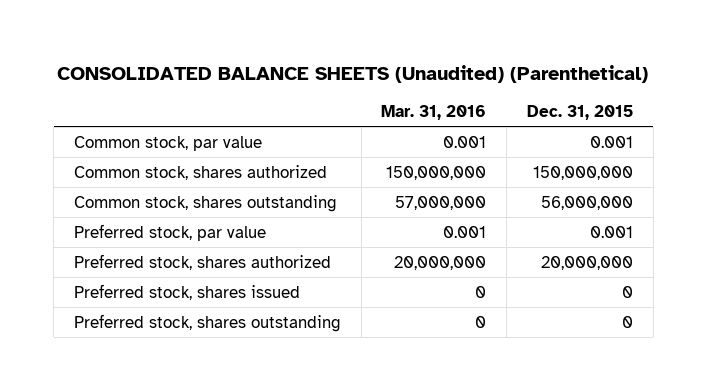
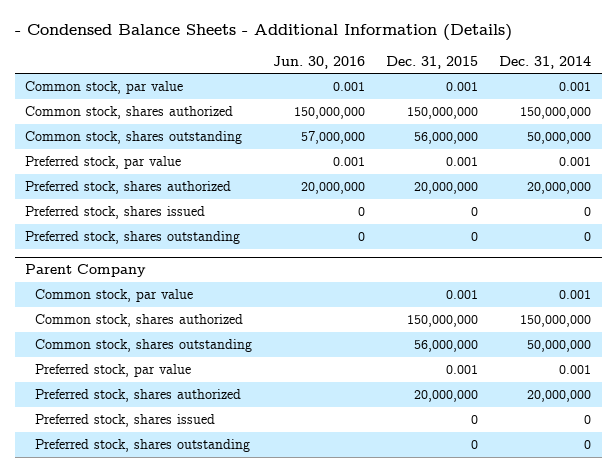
- CONSOLIDATED BALANCE SHEETS (Unaudited) (Parenthetical)
+ - Condensed Balance Sheets - Additional Information (Details)
- | Mar. 31, 2016 | Dec. 31, 2015
+ | Jun. 30, 2016 | Dec. 31, 2015 | Dec. 31, 2014
+ Parent Company
+ Common stock, par value | | 0.001 | 0.001
+ Common stock, shares authorized | | 150,000,000 | 150,000,000
+ Common stock, shares outstanding | | 56,000,000 | 50,000,000
+ Preferred stock, par value | | 0.001 | 0.001
+ Preferred stock, shares authorized | | 20,000,000 | 20,000,000
+ Preferred stock, shares issued | | 0 | 0
+ Preferred stock, shares outstanding | | 0 | 0

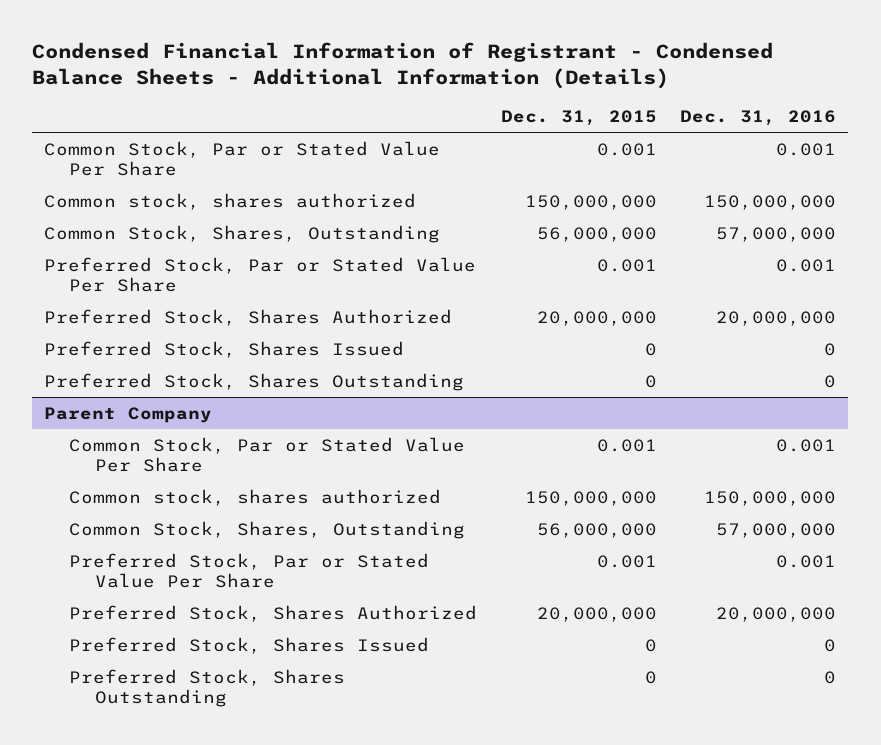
- - Condensed Balance Sheets - Additional Information (Details)
+ Condensed Financial Information of Registrant - Condensed Balance Sheets - Additional Information (Details)
- | Jun. 30, 2016 | Dec. 31, 2015 | Dec. 31, 2014
+ | Dec. 31, 2015 | Dec. 31, 2016
- Common stock, par value | 0.001 | 0.001 | 0.001
+ Common Stock, Par or Stated Value Per Share | 0.001 | 0.001
- Common stock, shares outstanding | 57,000,000 | 56,000,000 | 50,000,000
- Preferred stock, par value | 0.001 | 0.001 | 0.001
- Preferred stock, shares authorized | 20,000,000 | 20,000,000 | 20,000,000
- Preferred stock, shares issued | 0 | 0 | 0
- Preferred stock, shares outstanding | 0 | 0 | 0
+ Common Stock, Shares, Outstanding | 56,000,000 | 57,000,000
+ Preferred Stock, Par or Stated Value Per Share | 0.001 | 0.001
+ Preferred Stock, Shares Authorized | 20,000,000 | 20,000,000
+ Preferred Stock, Shares Issued | 0 | 0
+ Preferred Stock, Shares Outstanding | 0 | 0
@ Parent Company
- Common stock, par value | | 0.001 | 0.001
+ Common Stock, Par or Stated Value Per Share | 0.001 | 0.001
- Common stock, shares outstanding | | 56,000,000 | 50,000,000
- Preferred stock, par value | | 0.001 | 0.001
- Preferred stock, shares authorized | | 20,000,000 | 20,000,000
- Preferred stock, shares issued | | 0 | 0
- Preferred stock, shares outstanding | | 0 | 0
+ Common Stock, Shares, Outstanding | 56,000,000 | 57,000,000
+ Preferred Stock, Par or Stated Value Per Share | 0.001 | 0.001
+ Preferred Stock, Shares Authorized | 20,000,000 | 20,000,000
+ Preferred Stock, Shares Issued | 0 | 0
+ Preferred Stock, Shares Outstanding | 0 | 0

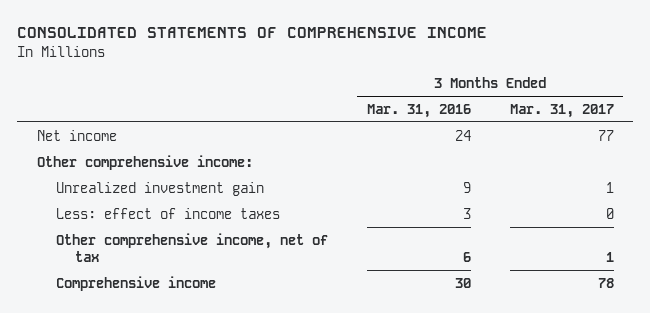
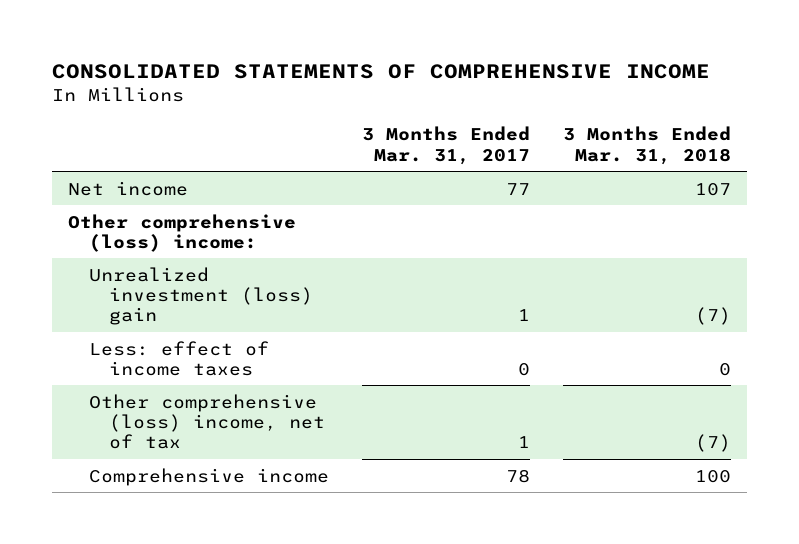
- | 3 Months Ended Mar. 31, 2016 | 3 Months Ended Mar. 31, 2017
+ | 3 Months Ended Mar. 31, 2017 | 3 Months Ended Mar. 31, 2018
- Other comprehensive income:
- Unrealized investment gain | 9 | 1
+ Other comprehensive (loss) income:
+ Unrealized investment (loss) gain | 1 | (7)
- Other comprehensive income, net of tax | 6 | 1
+ Other comprehensive (loss) income, net of tax | 1 | (7)

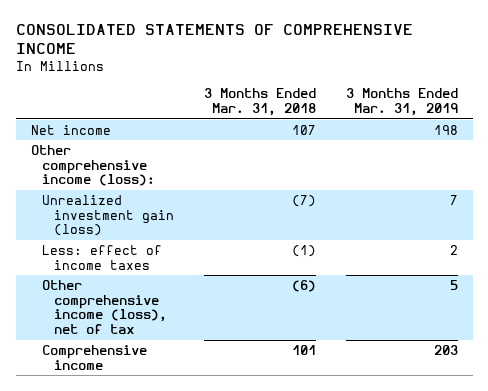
- | 3 Months Ended Mar. 31, 2017 | 3 Months Ended Mar. 31, 2018
+ | 3 Months Ended Mar. 31, 2018 | 3 Months Ended Mar. 31, 2019
- Other comprehensive (loss) income:
- Unrealized investment (loss) gain | 1 | (7)
- Less: effect of income taxes | 0 | 0
- Other comprehensive (loss) income, net of tax | 1 | (7)
- Comprehensive income | 78 | 100
+ Other comprehensive income (loss):
+ Unrealized investment gain (loss) | (7) | 7
+ Less: effect of income taxes | (1) | 2
+ Other comprehensive income (loss), net of tax | (6) | 5
+ Comprehensive income | 101 | 203

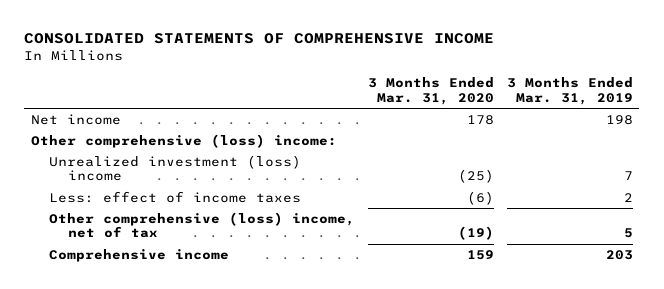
- | 3 Months Ended Mar. 31, 2018 | 3 Months Ended Mar. 31, 2019
+ | 3 Months Ended Mar. 31, 2020 | 3 Months Ended Mar. 31, 2019
- Other comprehensive income (loss):
- Unrealized investment gain (loss) | (7) | 7
+ Other comprehensive (loss) income:
+ Unrealized investment (loss) income | (25) | 7
- Other comprehensive income (loss), net of tax | (6) | 5
+ Other comprehensive (loss) income, net of tax | (19) | 5

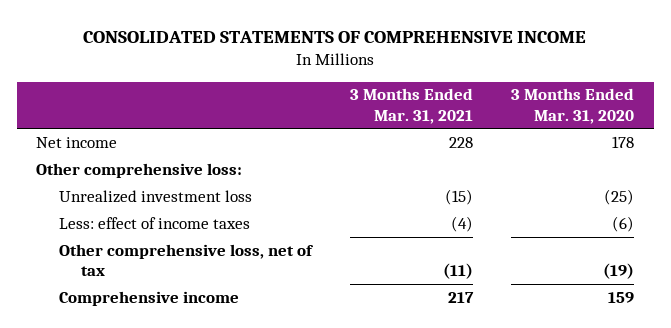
- | 3 Months Ended Mar. 31, 2020 | 3 Months Ended Mar. 31, 2019
+ | 3 Months Ended Mar. 31, 2021 | 3 Months Ended Mar. 31, 2020
- Other comprehensive (loss) income:
- Unrealized investment (loss) income | (25) | 7
+ Other comprehensive loss:
+ Unrealized investment loss | (15) | (25)
- Other comprehensive (loss) income, net of tax | (19) | 5
+ Other comprehensive loss, net of tax | (11) | (19)

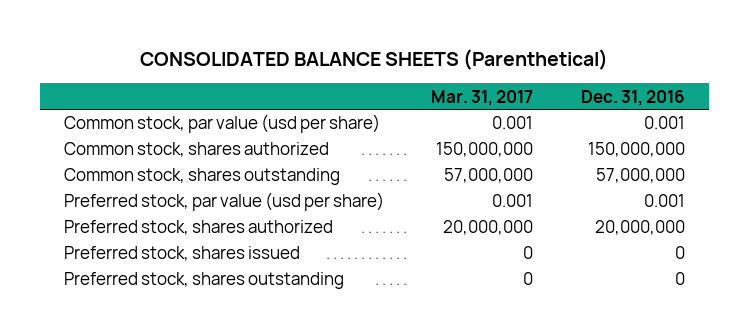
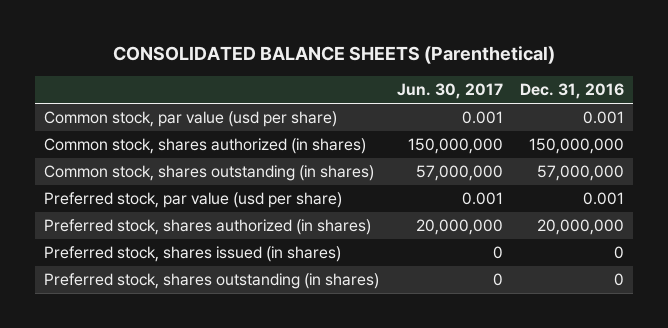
- | Mar. 31, 2017 | Dec. 31, 2016
+ | Jun. 30, 2017 | Dec. 31, 2016
- Common stock, shares authorized | 150,000,000 | 150,000,000
- Common stock, shares outstanding | 57,000,000 | 57,000,000
+ Common stock, shares authorized (in shares) | 150,000,000 | 150,000,000
+ Common stock, shares outstanding (in shares) | 57,000,000 | 57,000,000
- Preferred stock, shares authorized | 20,000,000 | 20,000,000
- Preferred stock, shares issued | 0 | 0
- Preferred stock, shares outstanding | 0 | 0
+ Preferred stock, shares authorized (in shares) | 20,000,000 | 20,000,000
+ Preferred stock, shares issued (in shares) | 0 | 0
+ Preferred stock, shares outstanding (in shares) | 0 | 0

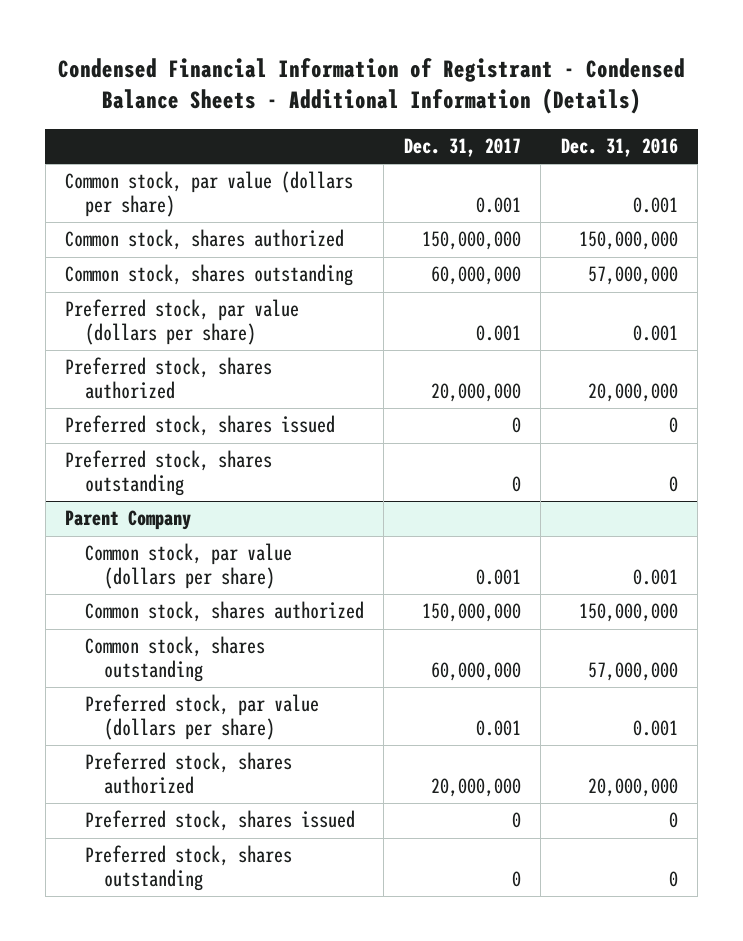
- CONSOLIDATED BALANCE SHEETS (Parenthetical)
+ Condensed Financial Information of Registrant - Condensed Balance Sheets - Additional Information (Details)
- | Jun. 30, 2017 | Dec. 31, 2016
+ | Dec. 31, 2017 | Dec. 31, 2016
- Common stock, par value (usd per share) | 0.001 | 0.001
- Common stock, shares authorized (in shares) | 150,000,000 | 150,000,000
- Common stock, shares outstanding (in shares) | 57,000,000 | 57,000,000
- Preferred stock, par value (usd per share) | 0.001 | 0.001
- Preferred stock, shares authorized (in shares) | 20,000,000 | 20,000,000
- Preferred stock, shares issued (in shares) | 0 | 0
- Preferred stock, shares outstanding (in shares) | 0 | 0
+ Common stock, par value (dollars per share) | 0.001 | 0.001
+ Common stock, shares authorized | 150,000,000 | 150,000,000
+ Common stock, shares outstanding | 60,000,000 | 57,000,000
+ Preferred stock, par value (dollars per share) | 0.001 | 0.001
+ Preferred stock, shares authorized | 20,000,000 | 20,000,000
+ Preferred stock, shares issued | 0 | 0
+ Preferred stock, shares outstanding | 0 | 0
+ Parent Company
+ Common stock, par value (dollars per share) | 0.001 | 0.001
+ Common stock, shares authorized | 150,000,000 | 150,000,000
+ Common stock, shares outstanding | 60,000,000 | 57,000,000
+ Preferred stock, par value (dollars per share) | 0.001 | 0.001
+ Preferred stock, shares authorized | 20,000,000 | 20,000,000
+ Preferred stock, shares issued | 0 | 0
+ Preferred stock, shares outstanding | 0 | 0

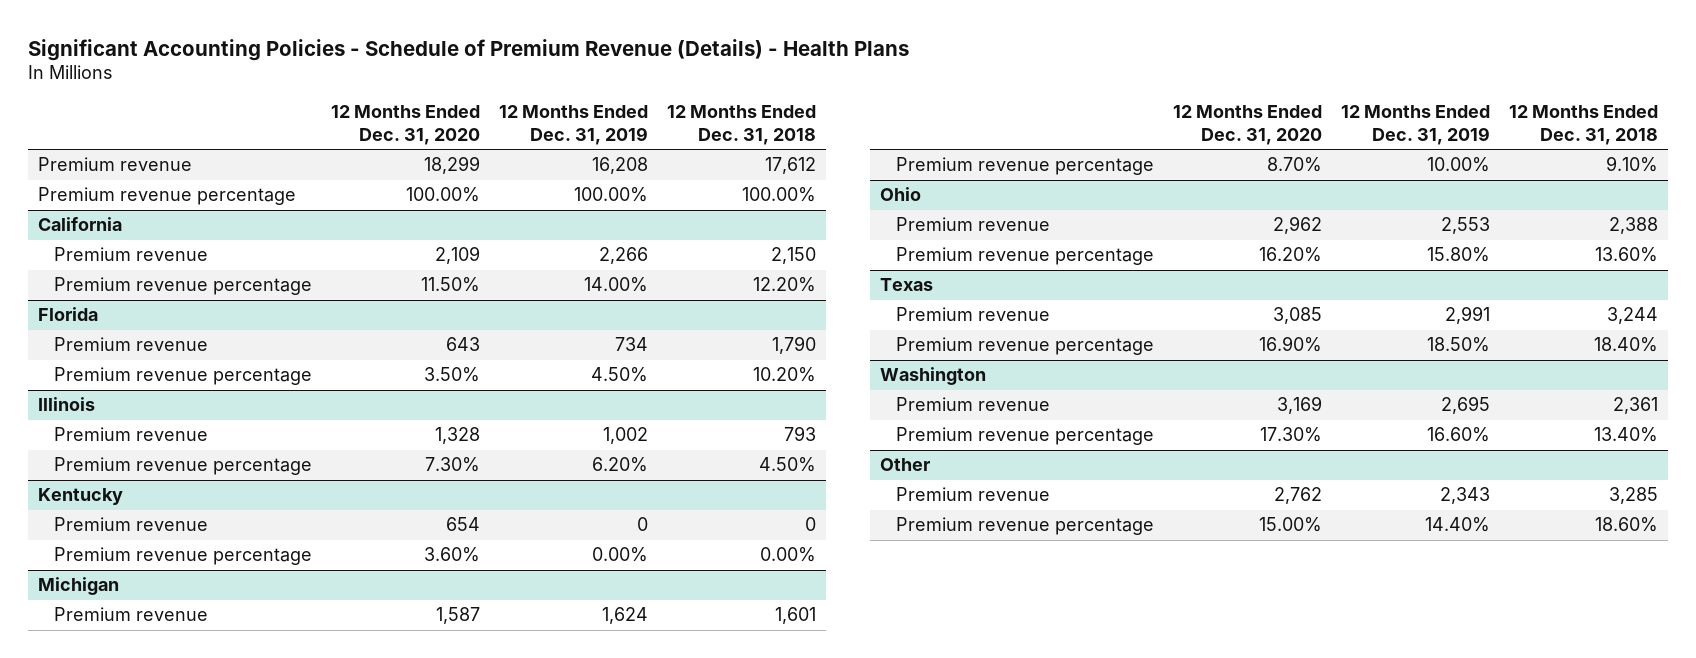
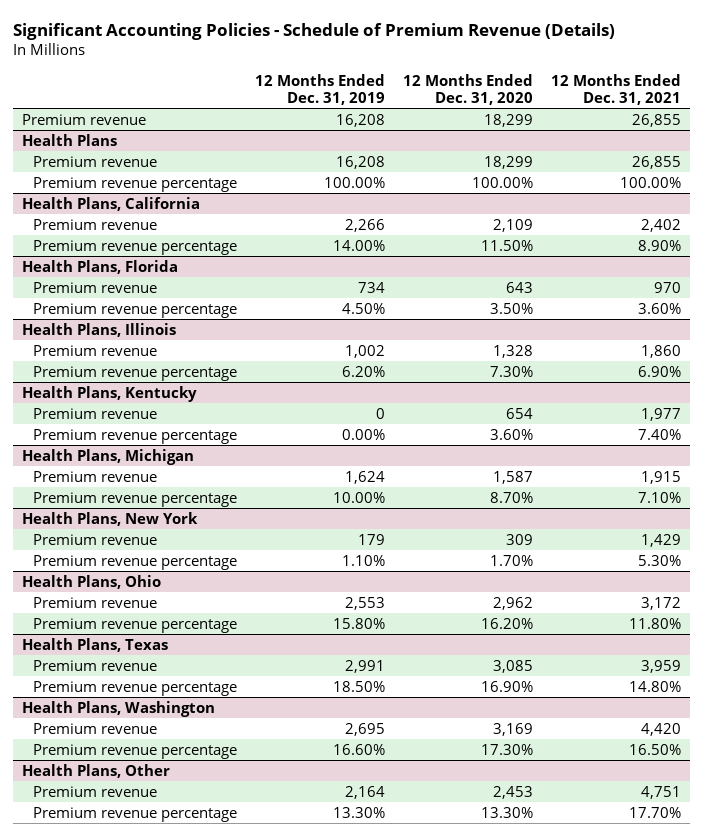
- Significant Accounting Policies - Schedule of Premium Revenue (Details) - Health Plans
+ Significant Accounting Policies - Schedule of Premium Revenue (Details)
- | 12 Months Ended Dec. 31, 2020 | 12 Months Ended Dec. 31, 2019 | 12 Months Ended Dec. 31, 2018
+ | 12 Months Ended Dec. 31, 2019 | 12 Months Ended Dec. 31, 2020 | 12 Months Ended Dec. 31, 2021
+ Health Plans
+ Premium revenue | 16,208 | 18,299 | 26,855
- California
+ Health Plans, California
- Florida
+ Health Plans, Florida
- Illinois
+ Health Plans, Illinois
- Kentucky
+ Health Plans, Kentucky
- Michigan
+ Health Plans, Michigan
- Ohio
+ Health Plans, New York
+ Premium revenue | 179 | 309 | 1,429
+ Premium revenue percentage | 1.10% | 1.70% | 5.30%
+ Health Plans, Ohio
- Texas
+ Health Plans, Texas
- Washington
+ Health Plans, Washington
- Other
- Premium revenue | 2,762 | 2,343 | 3,285
- Premium revenue percentage | 15.00% | 14.40% | 18.60%
+ Health Plans, Other
+ Premium revenue | 2,164 | 2,453 | 4,751
+ Premium revenue percentage | 13.30% | 13.30% | 17.70%

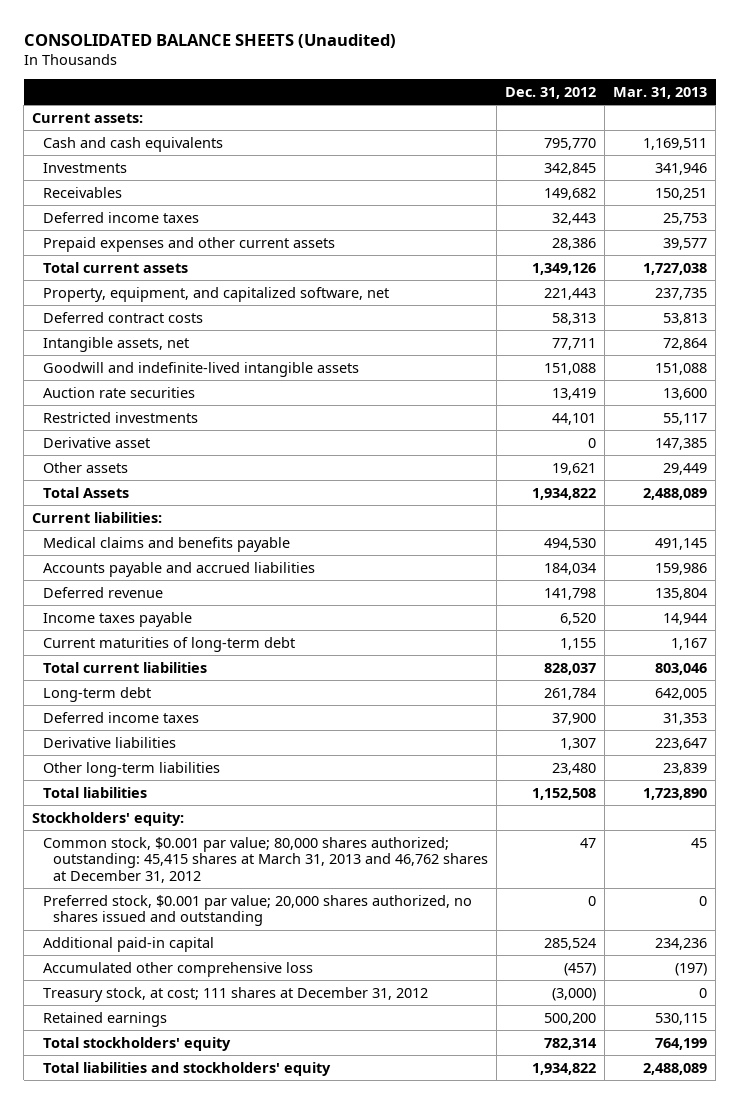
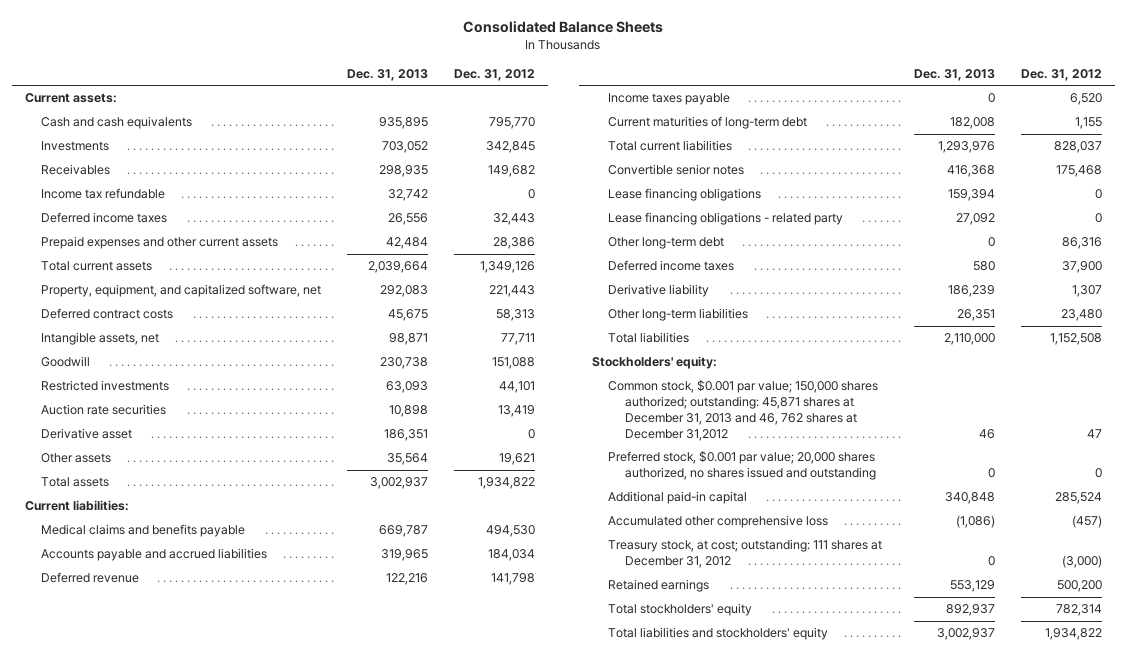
- CONSOLIDATED BALANCE SHEETS (Unaudited)
+ Consolidated Balance Sheets
- | Dec. 31, 2012 | Mar. 31, 2013
+ | Dec. 31, 2013 | Dec. 31, 2012
+ Income tax refundable | 32,742 | 0
- Goodwill and indefinite-lived intangible assets | 151,088 | 151,088
+ Goodwill | 230,738 | 151,088
moved down: Auction rate securities | 10,898 | 13,419
- Total Assets | 1,934,822 | 2,488,089
+ Total assets | 3,002,937 | 1,934,822
- Long-term debt | 261,784 | 642,005
+ Convertible senior notes | 416,368 | 175,468
+ Lease financing obligations | 159,394 | 0
+ Lease financing obligations - related party | 27,092 | 0
+ Other long-term debt | 0 | 86,316
- Derivative liabilities | 1,307 | 223,647
+ Derivative liability | 186,239 | 1,307
- Common stock, $0.001 par value; 80,000 shares authorized; outstanding: 45,415 shares at March 31, 2013 and 46,762 shares at December 31, 2012 | 47 | 45
+ Common stock, $0.001 par value; 150,000 shares authorized; outstanding: 45,871 shares at December 31, 2013 and 46, 762 shares at December 31,2012 | 46 | 47
- Treasury stock, at cost; 111 shares at December 31, 2012 | (3,000) | 0
+ Treasury stock, at cost; outstanding: 111 shares at December 31, 2012 | 0 | (3,000)

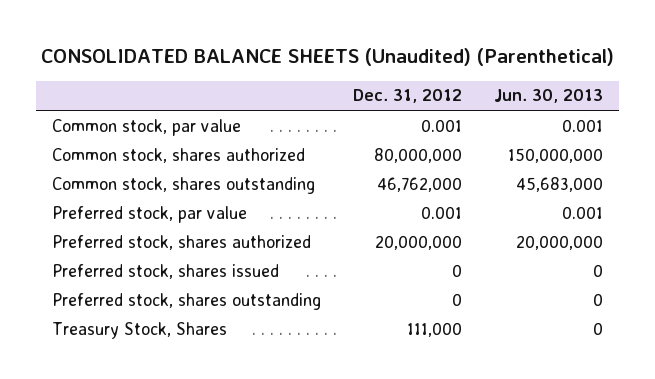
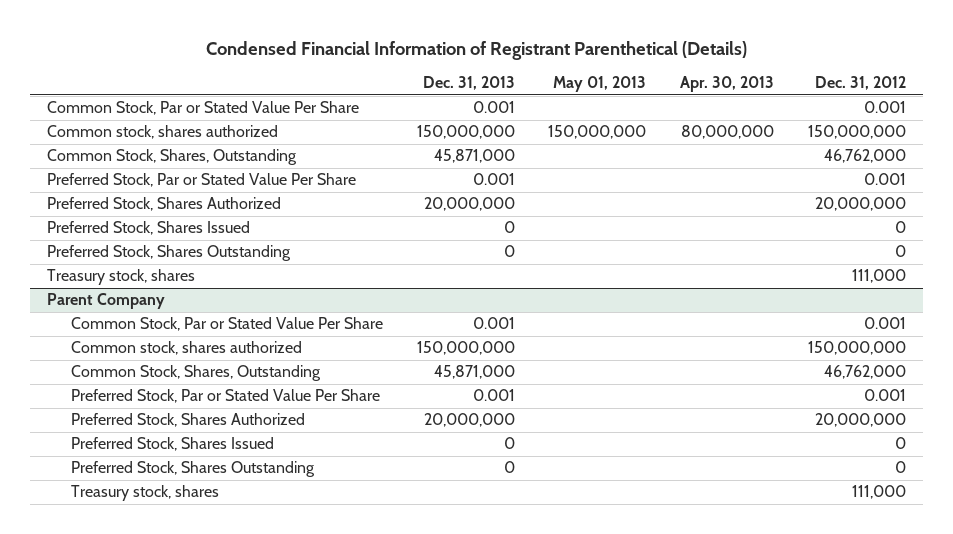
- CONSOLIDATED BALANCE SHEETS (Unaudited) (Parenthetical)
+ Condensed Financial Information of Registrant Parenthetical (Details)
- | Dec. 31, 2012 | Jun. 30, 2013
+ | Dec. 31, 2013 | May 01, 2013 | Apr. 30, 2013 | Dec. 31, 2012
- Common stock, par value | 0.001 | 0.001
- Common stock, shares authorized | 80,000,000 | 150,000,000
- Common stock, shares outstanding | 46,762,000 | 45,683,000
- Preferred stock, par value | 0.001 | 0.001
- Preferred stock, shares authorized | 20,000,000 | 20,000,000
- Preferred stock, shares issued | 0 | 0
- Preferred stock, shares outstanding | 0 | 0
- Treasury Stock, Shares | 111,000 | 0
+ Common Stock, Par or Stated Value Per Share | 0.001 | | | 0.001
+ Common stock, shares authorized | 150,000,000 | 150,000,000 | 80,000,000 | 150,000,000
+ Common Stock, Shares, Outstanding | 45,871,000 | | | 46,762,000
+ Preferred Stock, Par or Stated Value Per Share | 0.001 | | | 0.001
+ Preferred Stock, Shares Authorized | 20,000,000 | | | 20,000,000
+ Preferred Stock, Shares Issued | 0 | | | 0
+ Preferred Stock, Shares Outstanding | 0 | | | 0
+ Treasury stock, shares | | | | 111,000
+ Parent Company
+ Common Stock, Par or Stated Value Per Share | 0.001 | | | 0.001
+ Common stock, shares authorized | 150,000,000 | | | 150,000,000
+ Common Stock, Shares, Outstanding | 45,871,000 | | | 46,762,000
+ Preferred Stock, Par or Stated Value Per Share | 0.001 | | | 0.001
+ Preferred Stock, Shares Authorized | 20,000,000 | | | 20,000,000
+ Preferred Stock, Shares Issued | 0 | | | 0
+ Preferred Stock, Shares Outstanding | 0 | | | 0
+ Treasury stock, shares | | | | 111,000

